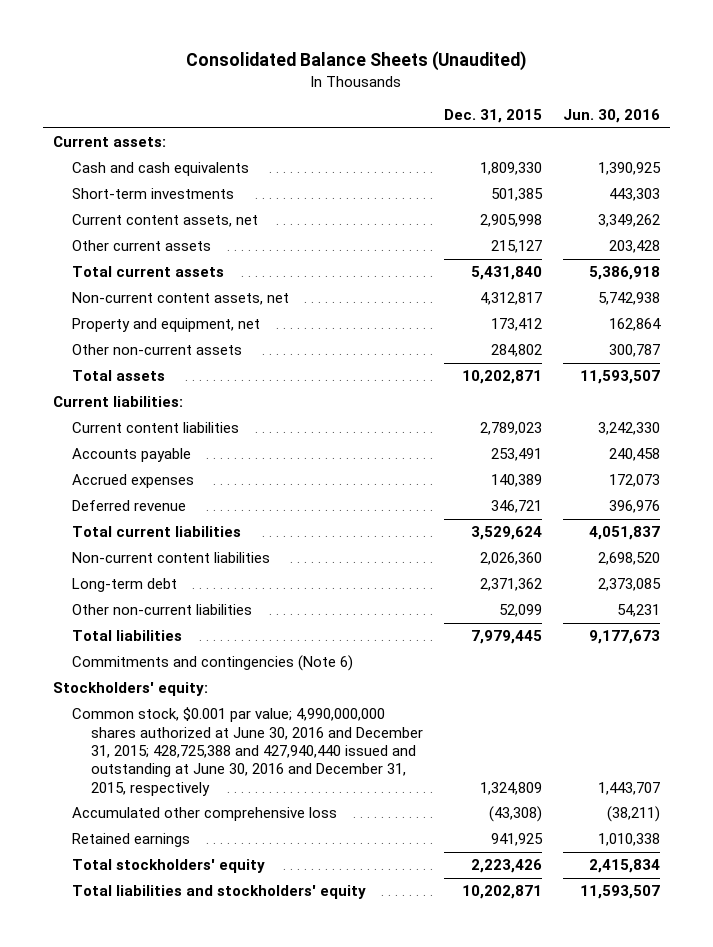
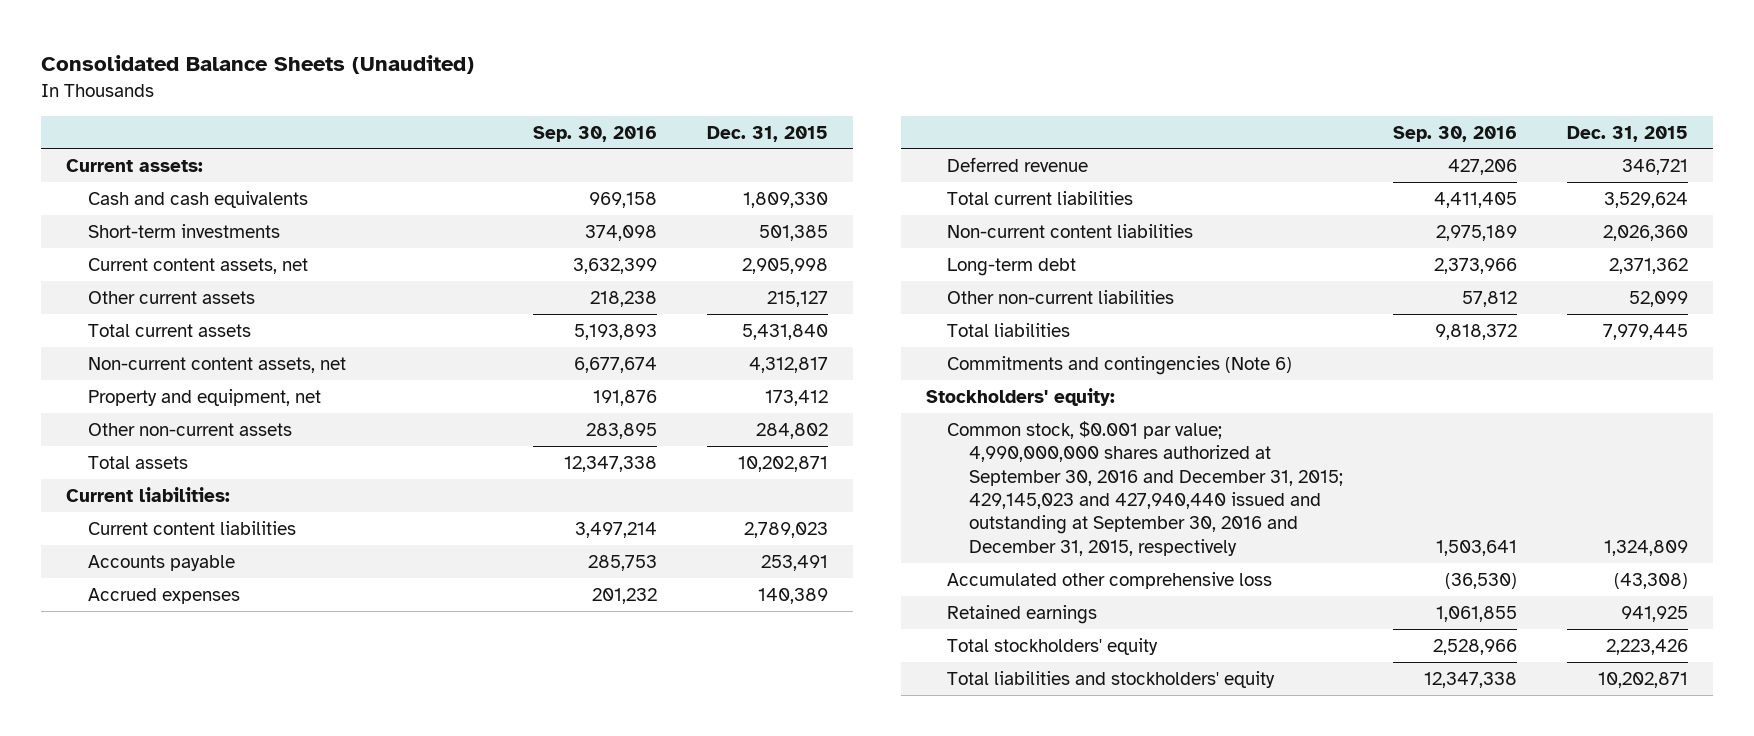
- | Dec. 31, 2015 | Jun. 30, 2016
+ | Sep. 30, 2016 | Dec. 31, 2015
- Common stock, $0.001 par value; 4,990,000,000 shares authorized at June 30, 2016 and December 31, 2015; 428,725,388 and 427,940,440 issued and outstanding at June 30, 2016 and December 31, 2015, respectively | 1,324,809 | 1,443,707
+ Common stock, $0.001 par value; 4,990,000,000 shares authorized at September 30, 2016 and December 31, 2015; 429,145,023 and 427,940,440 issued and outstanding at September 30, 2016 and December 31, 2015, respectively | 1,503,641 | 1,324,809

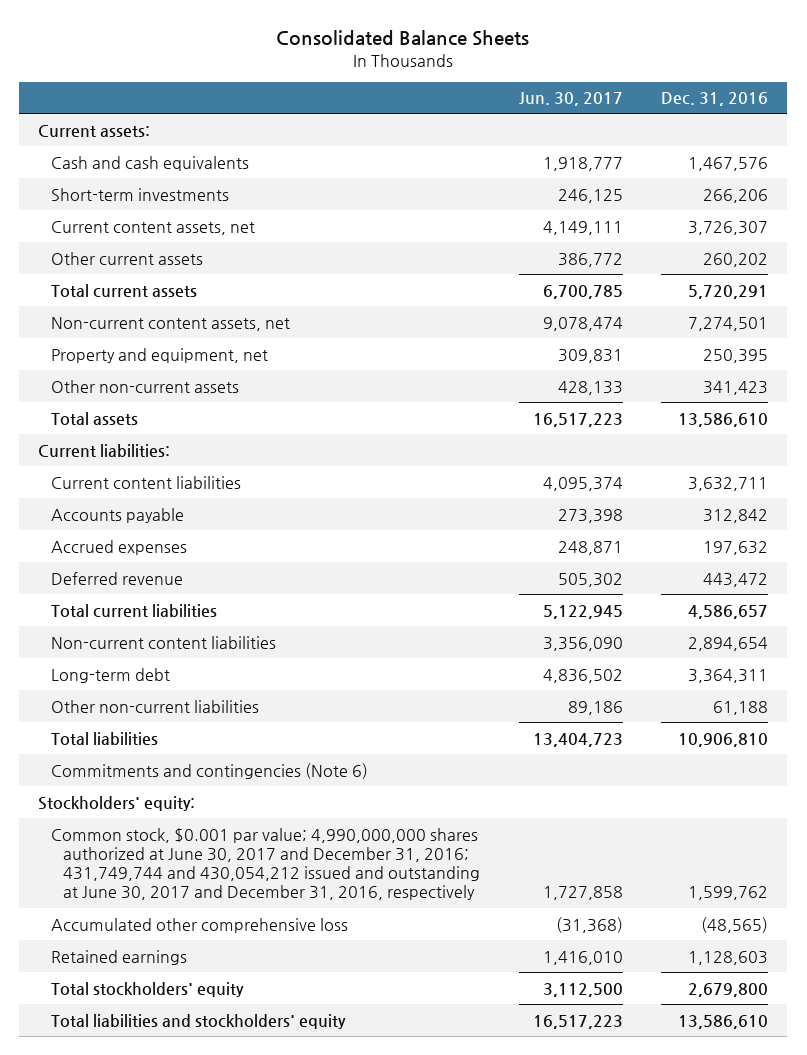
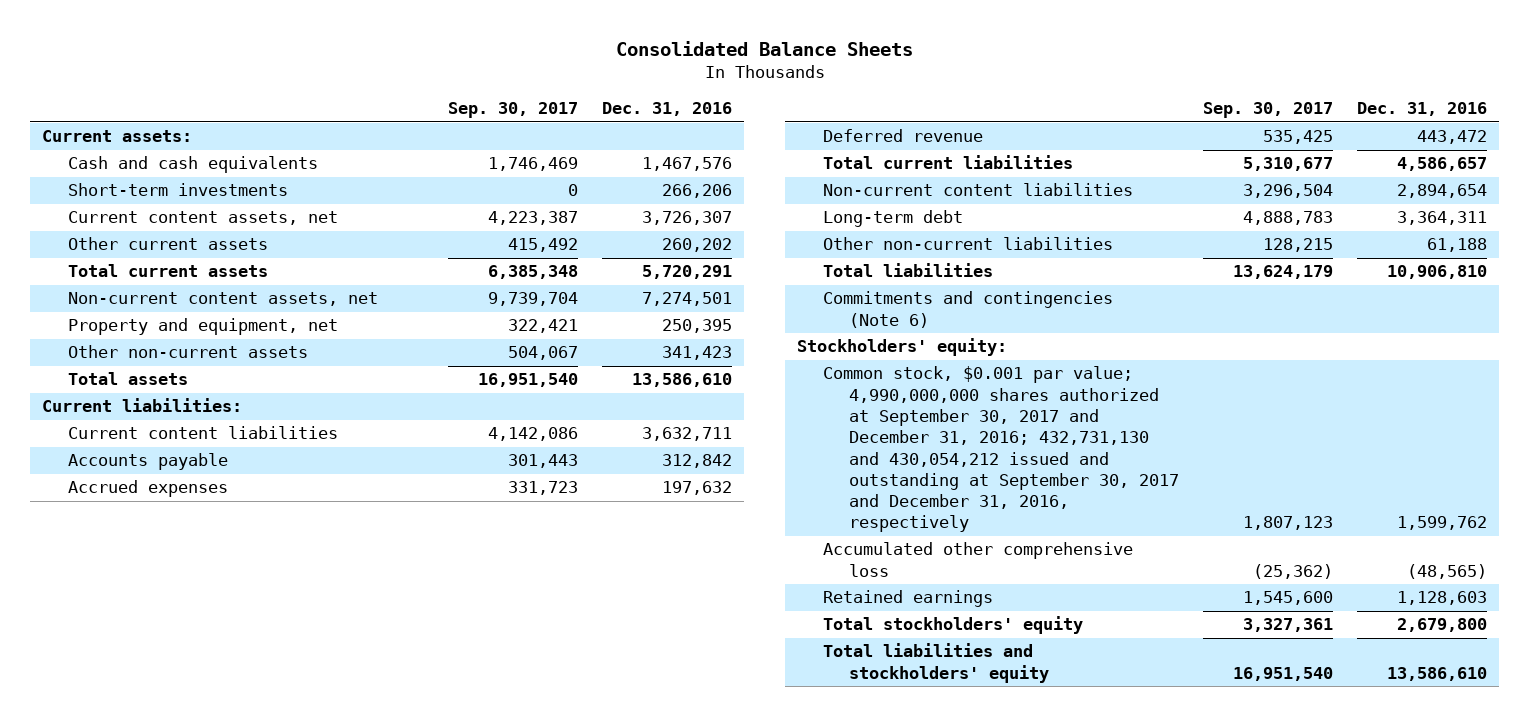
- | Jun. 30, 2017 | Dec. 31, 2016
+ | Sep. 30, 2017 | Dec. 31, 2016
- Common stock, $0.001 par value; 4,990,000,000 shares authorized at June 30, 2017 and December 31, 2016; 431,749,744 and 430,054,212 issued and outstanding at June 30, 2017 and December 31, 2016, respectively | 1,727,858 | 1,599,762
+ Common stock, $0.001 par value; 4,990,000,000 shares authorized at September 30, 2017 and December 31, 2016; 432,731,130 and 430,054,212 issued and outstanding at September 30, 2017 and December 31, 2016, respectively | 1,807,123 | 1,599,762

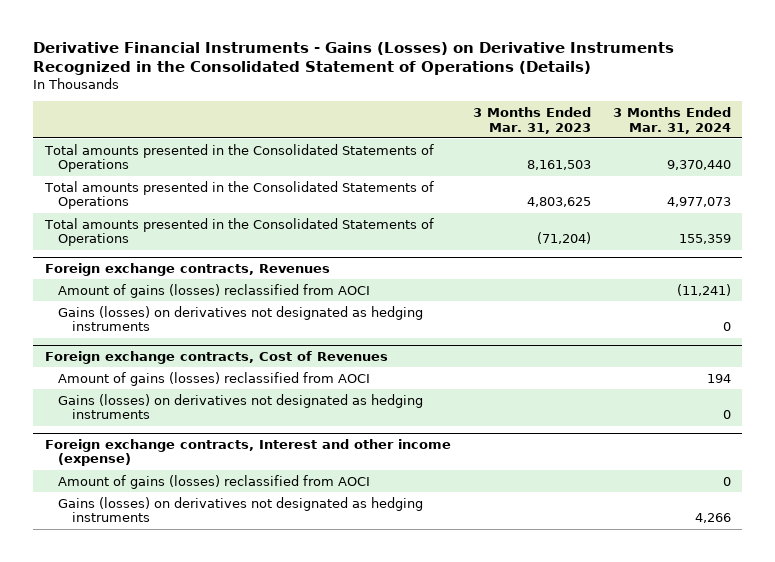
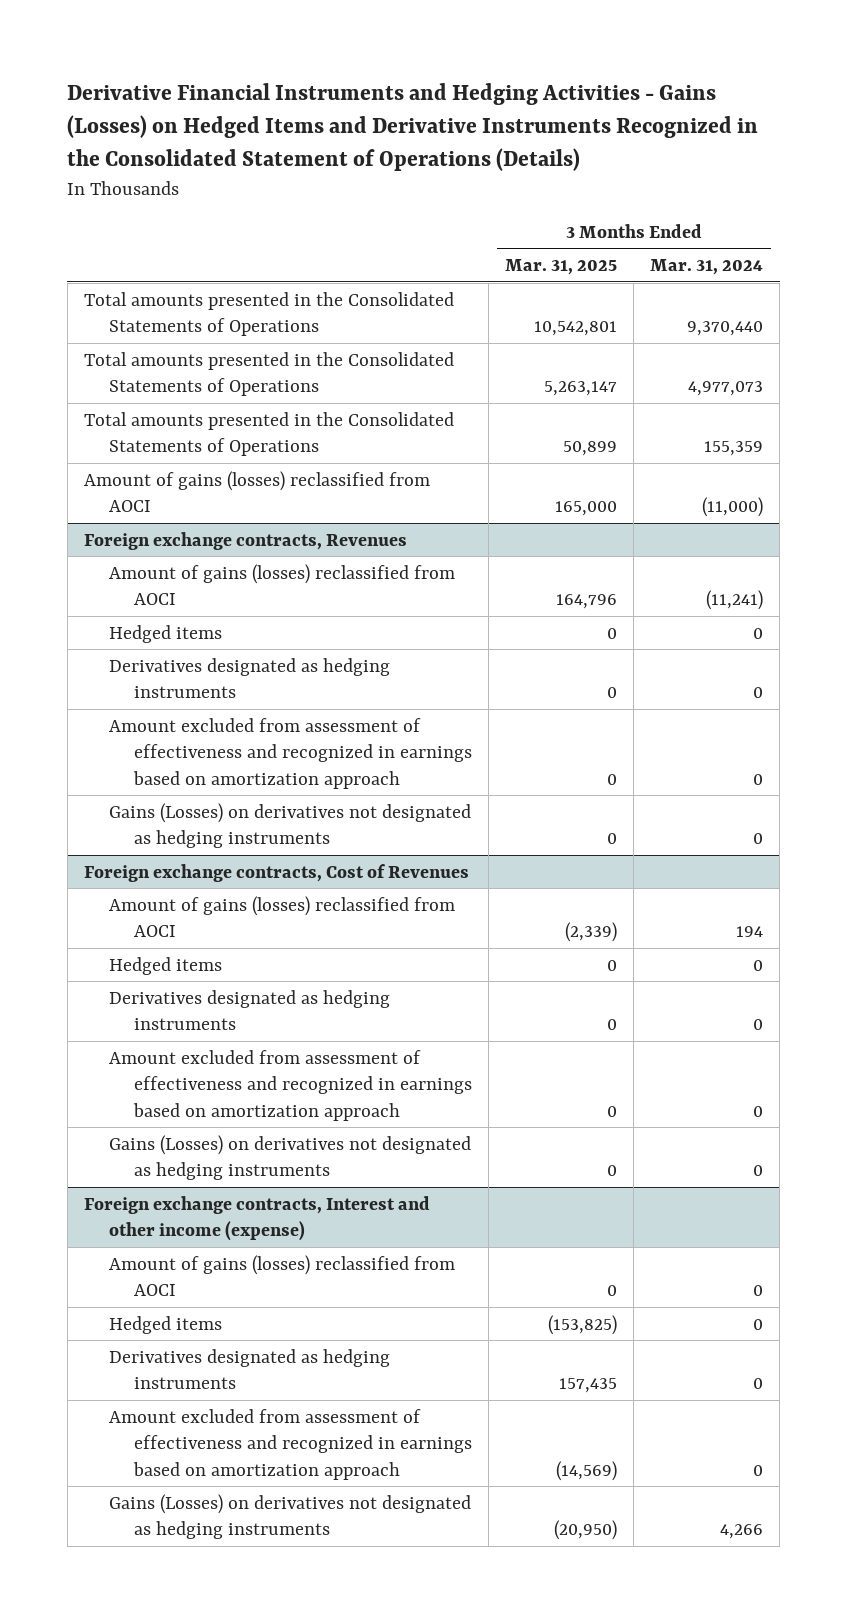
- Derivative Financial Instruments - Gains (Losses) on Derivative Instruments Recognized in the Consolidated Statement of Operations (Details)
+ Derivative Financial Instruments and Hedging Activities - Gains (Losses) on Hedged Items and Derivative Instruments Recognized in the Consolidated Statement of Operations (Details)
- | 3 Months Ended Mar. 31, 2023 | 3 Months Ended Mar. 31, 2024
+ | 3 Months Ended Mar. 31, 2025 | 3 Months Ended Mar. 31, 2024
+ Amount of gains (losses) reclassified from AOCI | 165,000 | (11,000)
@ Foreign exchange contracts, Revenues
- Gains (losses) on derivatives not designated as hedging instruments | | 0
+ Hedged items | 0 | 0
+ Derivatives designated as hedging instruments | 0 | 0
+ Amount excluded from assessment of effectiveness and recognized in earnings based on amortization approach | 0 | 0
+ Gains (Losses) on derivatives not designated as hedging instruments | 0 | 0
@ Foreign exchange contracts, Cost of Revenues
- Gains (losses) on derivatives not designated as hedging instruments | | 0
+ Hedged items | 0 | 0
+ Derivatives designated as hedging instruments | 0 | 0
+ Amount excluded from assessment of effectiveness and recognized in earnings based on amortization approach | 0 | 0
+ Gains (Losses) on derivatives not designated as hedging instruments | 0 | 0
@ Foreign exchange contracts, Interest and other income (expense)
- Gains (losses) on derivatives not designated as hedging instruments | | 4,266
+ Hedged items | (153,825) | 0
+ Derivatives designated as hedging instruments | 157,435 | 0
+ Amount excluded from assessment of effectiveness and recognized in earnings based on amortization approach | (14,569) | 0
+ Gains (Losses) on derivatives not designated as hedging instruments | (20,950) | 4,266

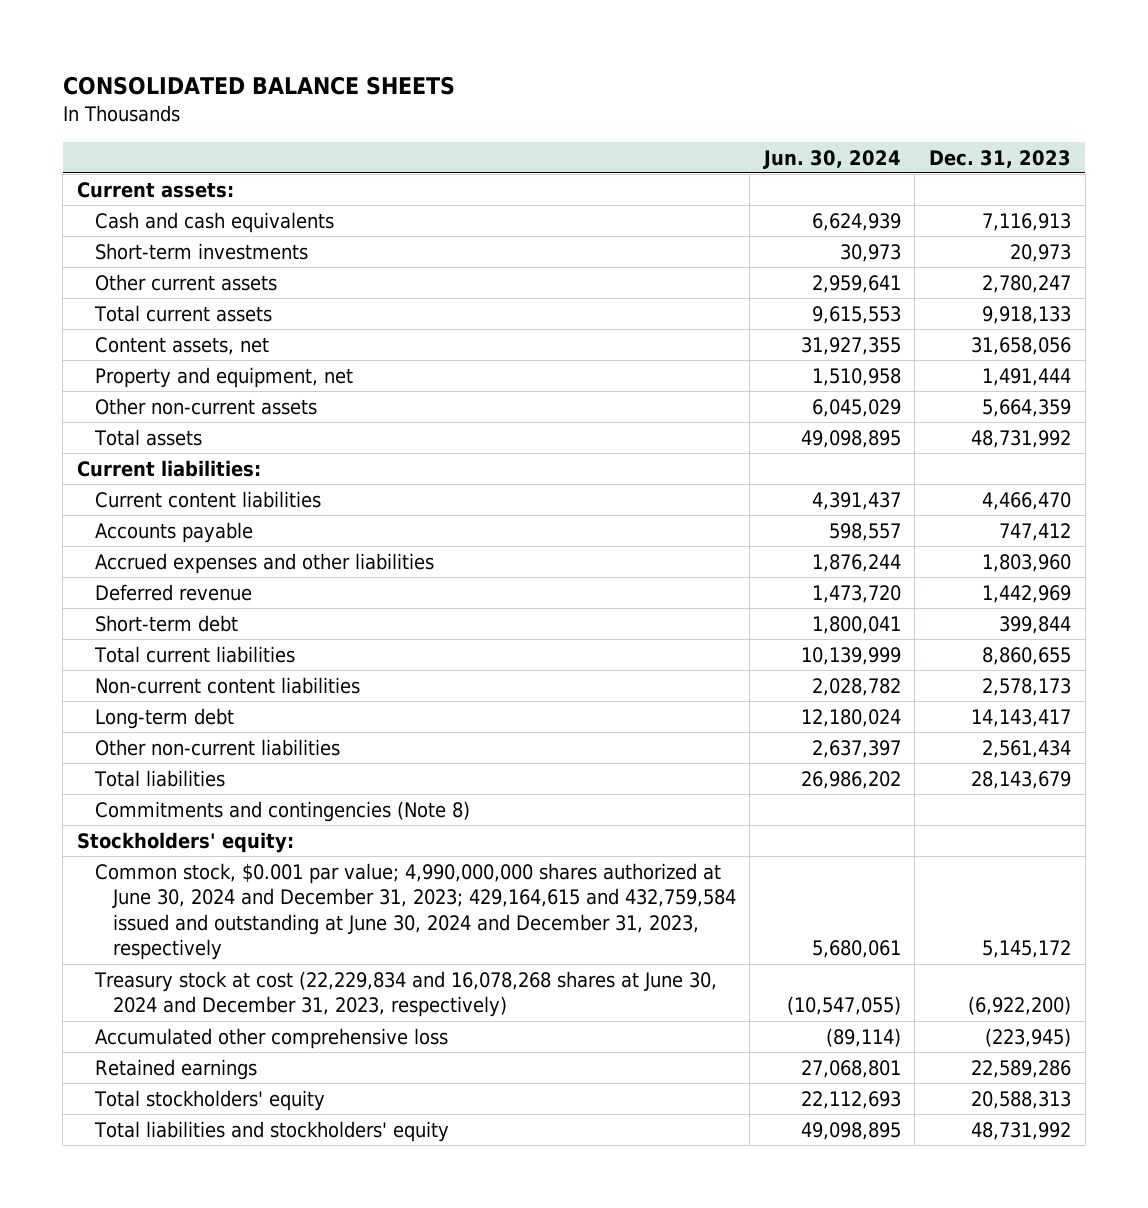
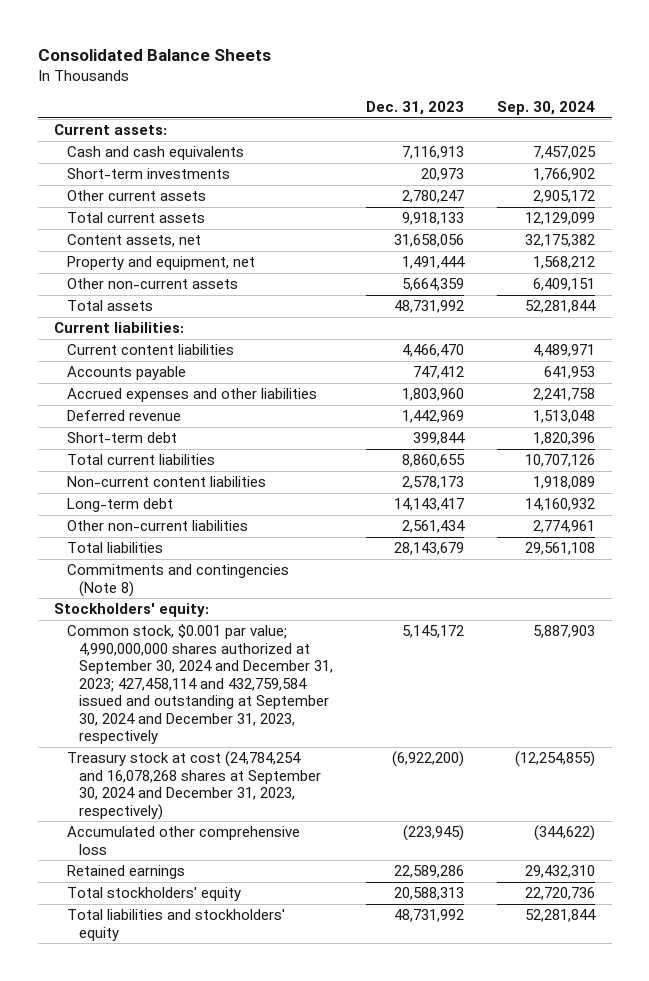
- CONSOLIDATED BALANCE SHEETS
+ Consolidated Balance Sheets
- | Jun. 30, 2024 | Dec. 31, 2023
+ | Dec. 31, 2023 | Sep. 30, 2024
- Common stock, $0.001 par value; 4,990,000,000 shares authorized at June 30, 2024 and December 31, 2023; 429,164,615 and 432,759,584 issued and outstanding at June 30, 2024 and December 31, 2023, respectively | 5,680,061 | 5,145,172
- Treasury stock at cost (22,229,834 and 16,078,268 shares at June 30, 2024 and December 31, 2023, respectively) | (10,547,055) | (6,922,200)
+ Common stock, $0.001 par value; 4,990,000,000 shares authorized at September 30, 2024 and December 31, 2023; 427,458,114 and 432,759,584 issued and outstanding at September 30, 2024 and December 31, 2023, respectively | 5,145,172 | 5,887,903
+ Treasury stock at cost (24,784,254 and 16,078,268 shares at September 30, 2024 and December 31, 2023, respectively) | (6,922,200) | (12,254,855)

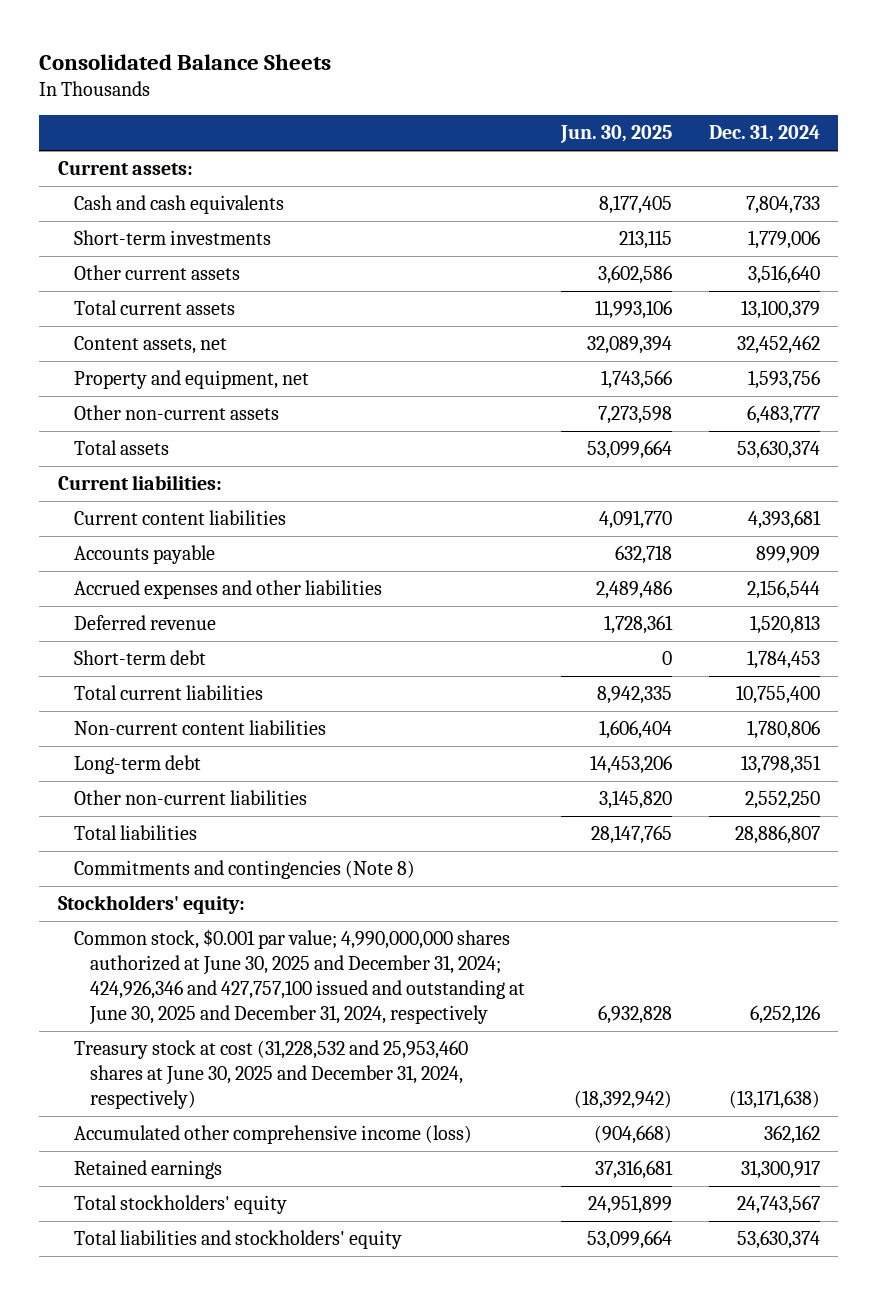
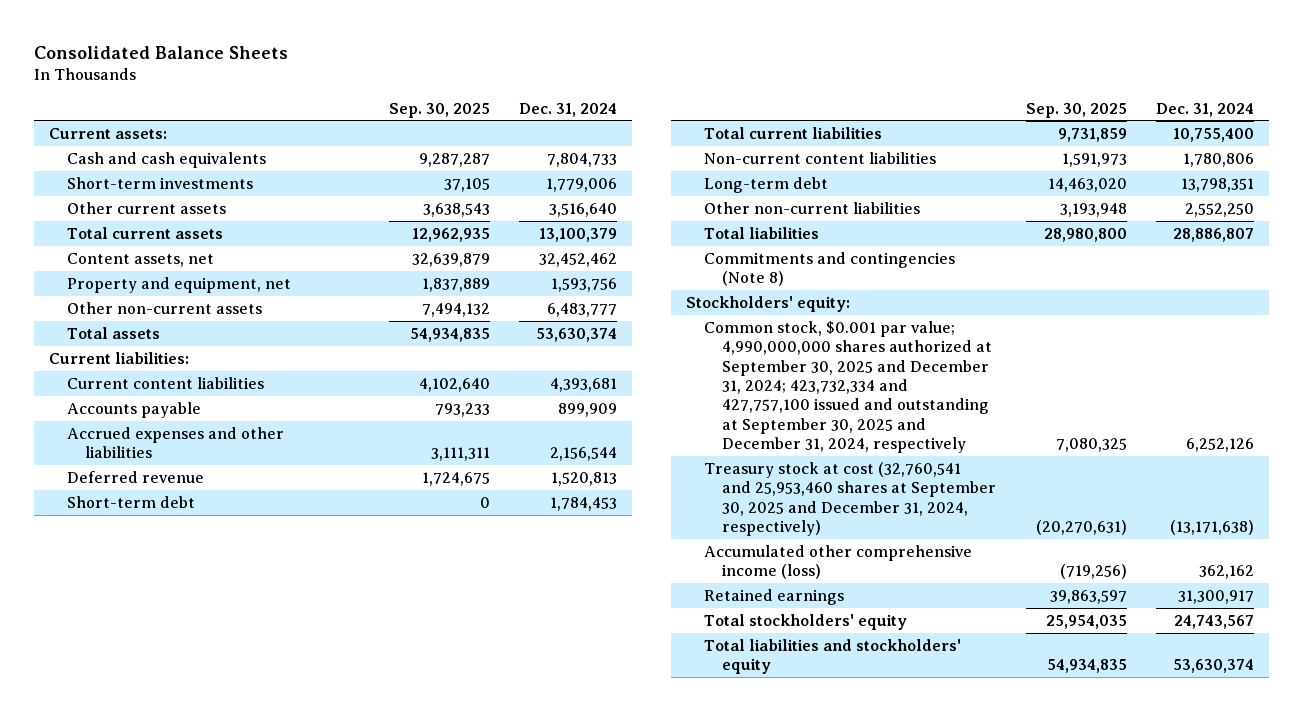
- | Jun. 30, 2025 | Dec. 31, 2024
+ | Sep. 30, 2025 | Dec. 31, 2024
- Common stock, $0.001 par value; 4,990,000,000 shares authorized at June 30, 2025 and December 31, 2024; 424,926,346 and 427,757,100 issued and outstanding at June 30, 2025 and December 31, 2024, respectively | 6,932,828 | 6,252,126
- Treasury stock at cost (31,228,532 and 25,953,460 shares at June 30, 2025 and December 31, 2024, respectively) | (18,392,942) | (13,171,638)
+ Common stock, $0.001 par value; 4,990,000,000 shares authorized at September 30, 2025 and December 31, 2024; 423,732,334 and 427,757,100 issued and outstanding at September 30, 2025 and December 31, 2024, respectively | 7,080,325 | 6,252,126
+ Treasury stock at cost (32,760,541 and 25,953,460 shares at September 30, 2025 and December 31, 2024, respectively) | (20,270,631) | (13,171,638)

